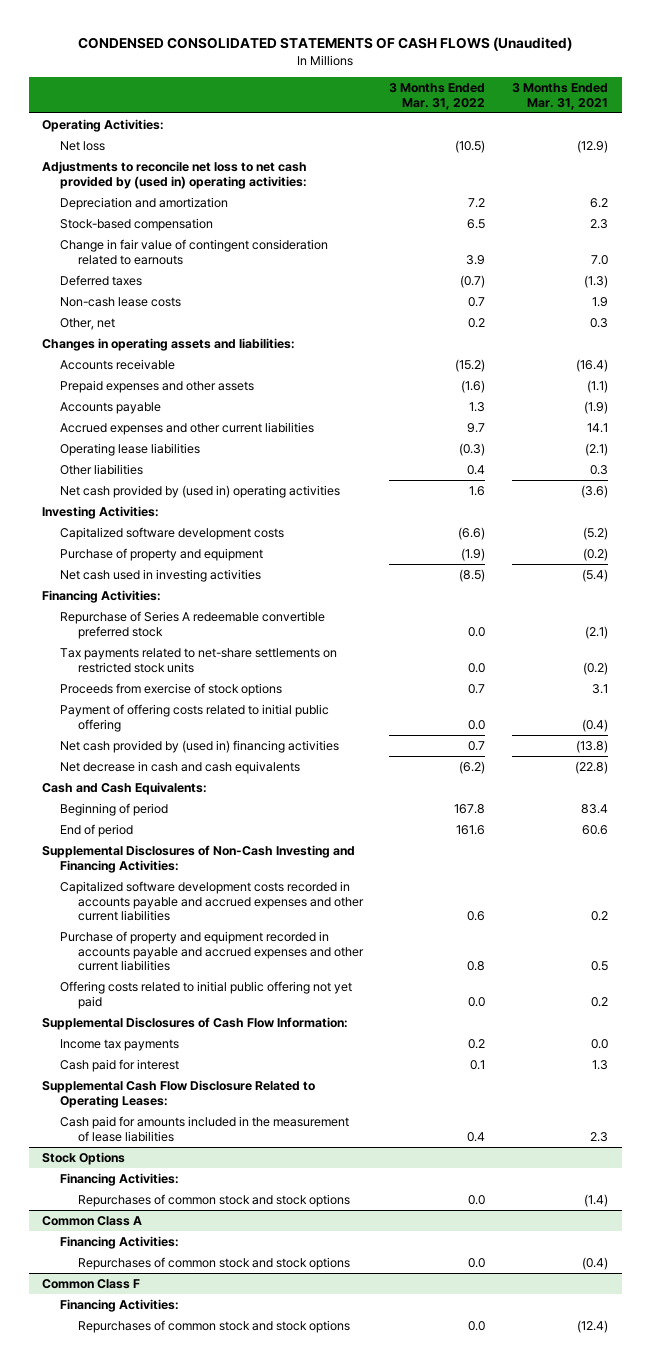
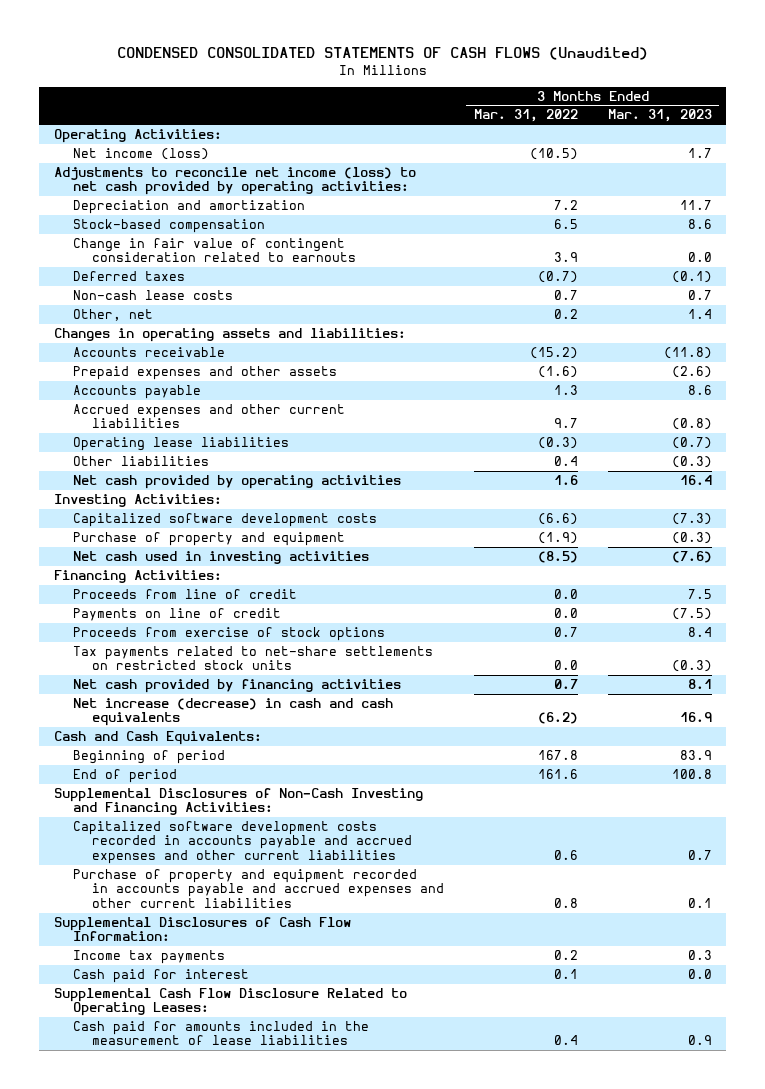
- | 3 Months Ended Mar. 31, 2022 | 3 Months Ended Mar. 31, 2021
+ | 3 Months Ended Mar. 31, 2022 | 3 Months Ended Mar. 31, 2023
- Net loss | (10.5) | (12.9)
- Adjustments to reconcile net loss to net cash provided by (used in) operating activities:
+ Net income (loss) | (10.5) | 1.7
+ Adjustments to reconcile net income (loss) to net cash provided by operating activities:
- Net cash provided by (used in) operating activities | 1.6 | (3.6)
+ Net cash provided by operating activities | 1.6 | 16.4
- Repurchase of Series A redeemable convertible preferred stock | 0.0 | (2.1)
+ Proceeds from line of credit | 0.0 | 7.5
+ Payments on line of credit | 0.0 | (7.5)
- Payment of offering costs related to initial public offering | 0.0 | (0.4)
- Net cash provided by (used in) financing activities | 0.7 | (13.8)
- Net decrease in cash and cash equivalents | (6.2) | (22.8)
moved down: Tax payments related to net-share settlements on restricted stock units | 0.0 | (0.3)
+ Net cash provided by financing activities | 0.7 | 8.1
+ Net increase (decrease) in cash and cash equivalents | (6.2) | 16.9
- Offering costs related to initial public offering not yet paid | 0.0 | 0.2
- Stock Options
- Financing Activities:
- Repurchases of common stock and stock options | 0.0 | (1.4)
- Common Class A
- Financing Activities:
- Repurchases of common stock and stock options | 0.0 | (0.4)
- Common Class F
- Financing Activities:
- Repurchases of common stock and stock options | 0.0 | (12.4)

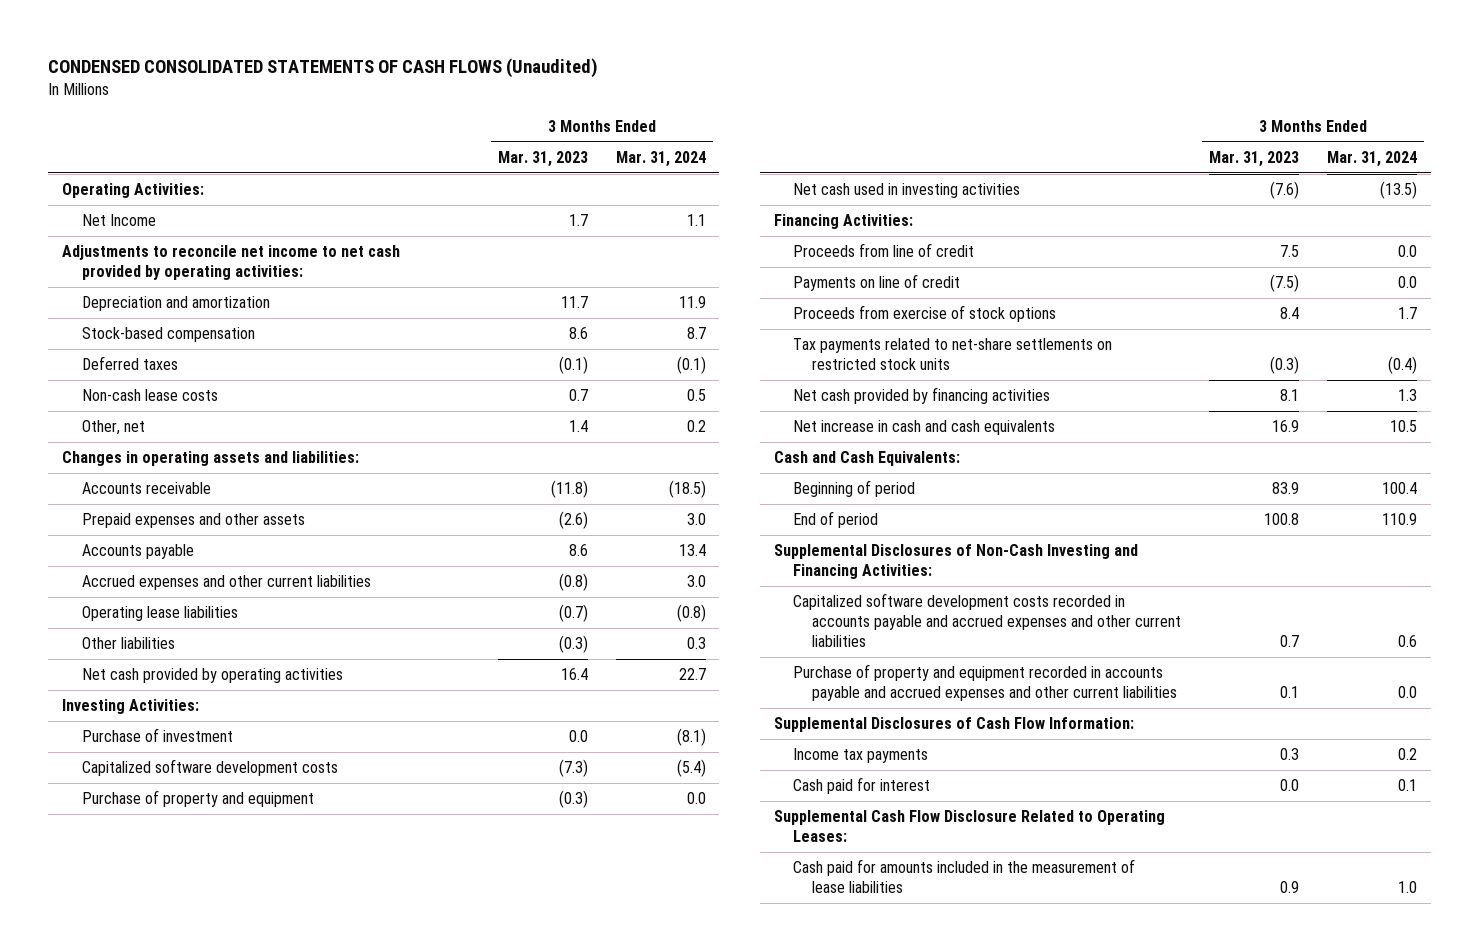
- | 3 Months Ended Mar. 31, 2022 | 3 Months Ended Mar. 31, 2023
+ | 3 Months Ended Mar. 31, 2023 | 3 Months Ended Mar. 31, 2024
- Net income (loss) | (10.5) | 1.7
- Adjustments to reconcile net income (loss) to net cash provided by operating activities:
+ Net Income | 1.7 | 1.1
+ Adjustments to reconcile net income to net cash provided by operating activities:
- Change in fair value of contingent consideration related to earnouts | 3.9 | 0.0
+ Purchase of investment | 0.0 | (8.1)
- Net increase (decrease) in cash and cash equivalents | (6.2) | 16.9
+ Net increase in cash and cash equivalents | 16.9 | 10.5

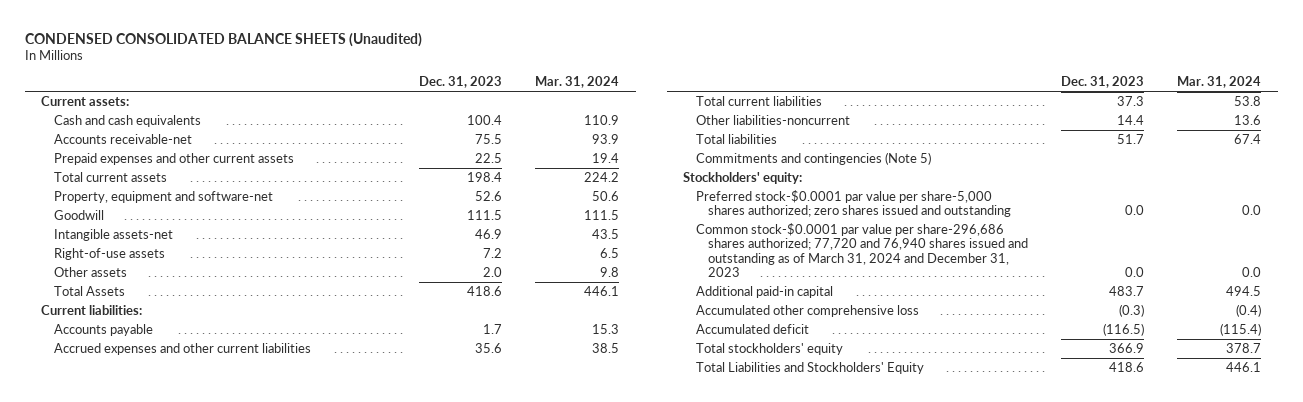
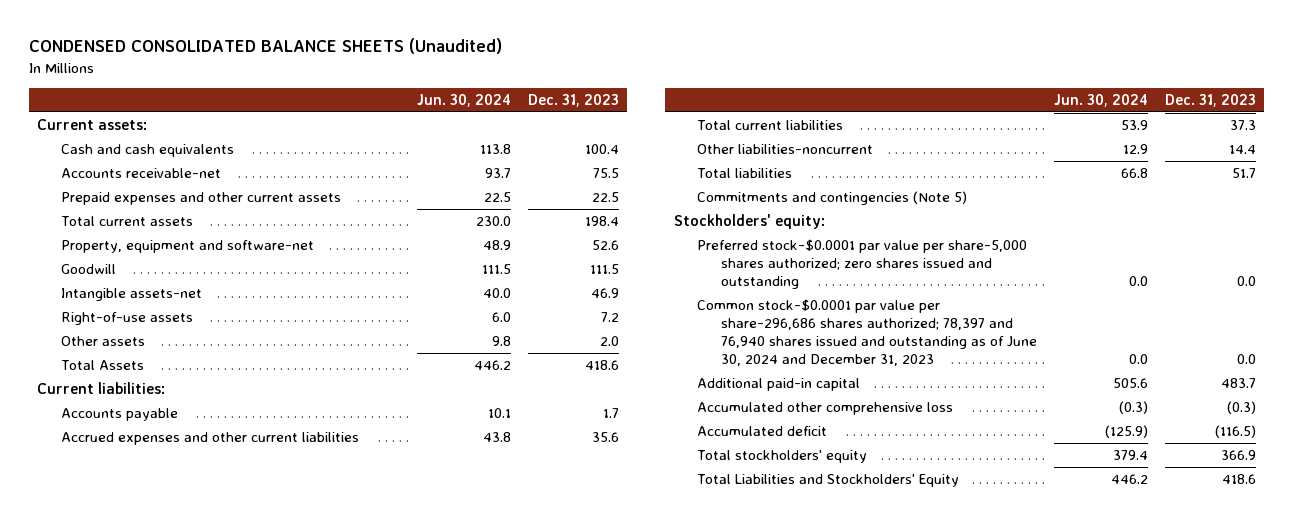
- | Dec. 31, 2023 | Mar. 31, 2024
+ | Jun. 30, 2024 | Dec. 31, 2023
- Common stock-$0.0001 par value per share-296,686 shares authorized; 77,720 and 76,940 shares issued and outstanding as of March 31, 2024 and December 31, 2023 | 0.0 | 0.0
+ Common stock-$0.0001 par value per share-296,686 shares authorized; 78,397 and 76,940 shares issued and outstanding as of June 30, 2024 and December 31, 2023 | 0.0 | 0.0

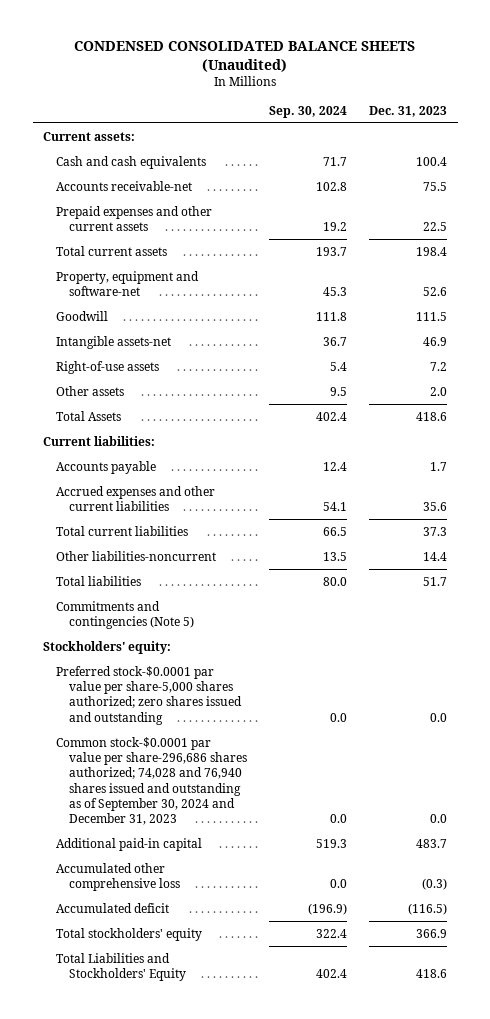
- | Jun. 30, 2024 | Dec. 31, 2023
+ | Sep. 30, 2024 | Dec. 31, 2023
- Common stock-$0.0001 par value per share-296,686 shares authorized; 78,397 and 76,940 shares issued and outstanding as of June 30, 2024 and December 31, 2023 | 0.0 | 0.0
+ Common stock-$0.0001 par value per share-296,686 shares authorized; 74,028 and 76,940 shares issued and outstanding as of September 30, 2024 and December 31, 2023 | 0.0 | 0.0

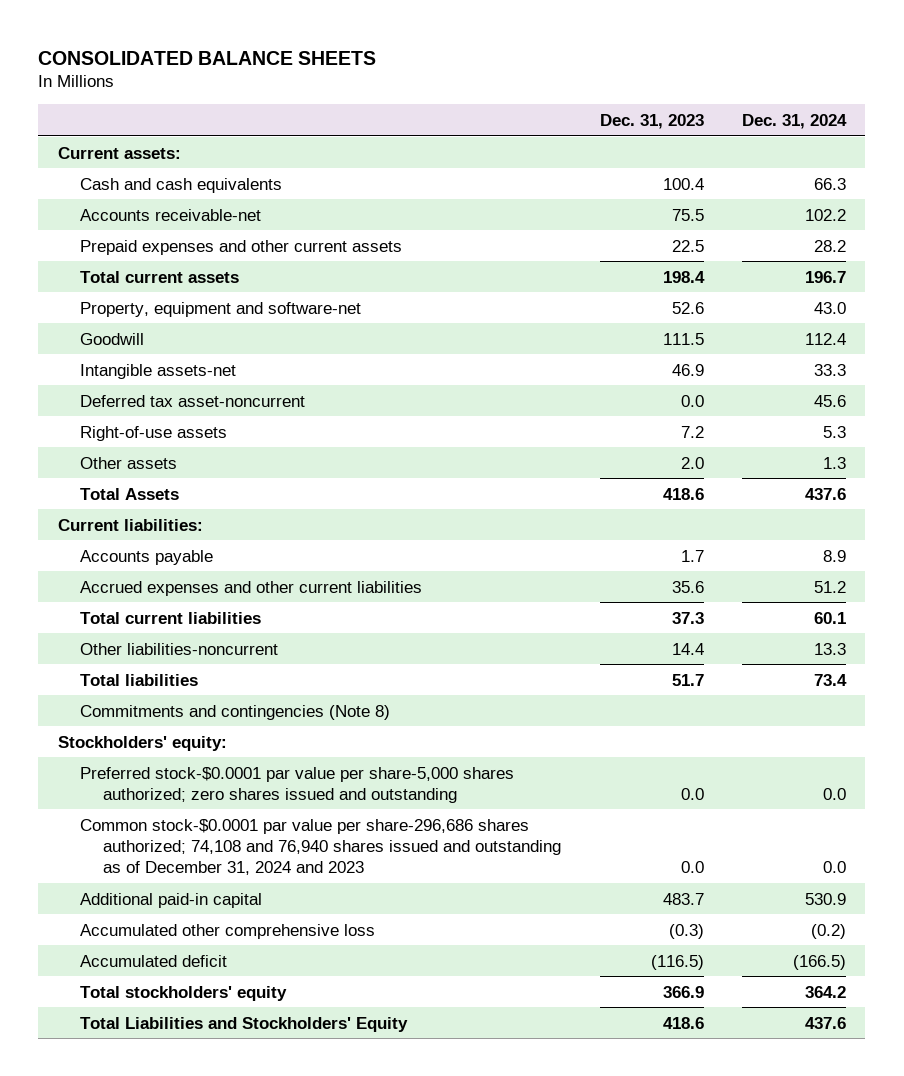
- CONDENSED CONSOLIDATED BALANCE SHEETS (Unaudited)
+ CONSOLIDATED BALANCE SHEETS
- | Sep. 30, 2024 | Dec. 31, 2023
+ | Dec. 31, 2023 | Dec. 31, 2024
+ Deferred tax asset-noncurrent | 0.0 | 45.6
- Commitments and contingencies (Note 5)
+ Commitments and contingencies (Note 8)
- Common stock-$0.0001 par value per share-296,686 shares authorized; 74,028 and 76,940 shares issued and outstanding as of September 30, 2024 and December 31, 2023 | 0.0 | 0.0
+ Common stock-$0.0001 par value per share-296,686 shares authorized; 74,108 and 76,940 shares issued and outstanding as of December 31, 2024 and 2023 | 0.0 | 0.0

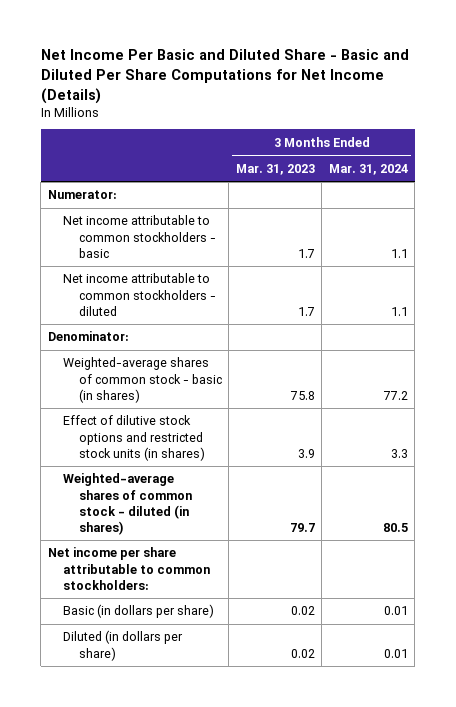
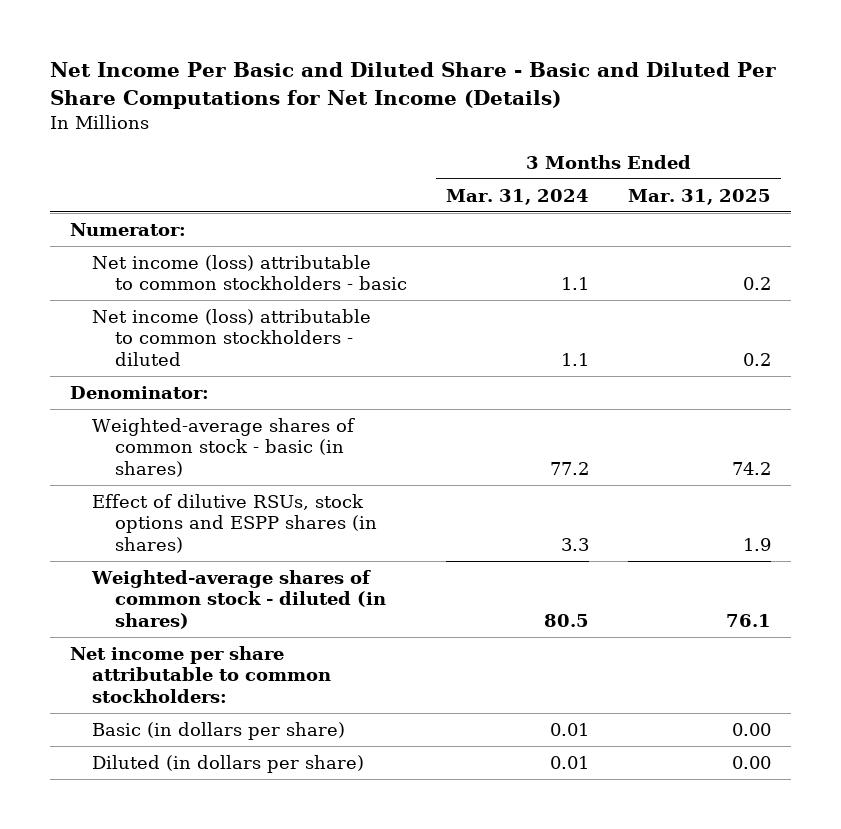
- | 3 Months Ended Mar. 31, 2023 | 3 Months Ended Mar. 31, 2024
+ | 3 Months Ended Mar. 31, 2024 | 3 Months Ended Mar. 31, 2025
- Net income attributable to common stockholders - basic | 1.7 | 1.1
- Net income attributable to common stockholders - diluted | 1.7 | 1.1
+ Net income (loss) attributable to common stockholders - basic | 1.1 | 0.2
+ Net income (loss) attributable to common stockholders - diluted | 1.1 | 0.2
- Effect of dilutive stock options and restricted stock units (in shares) | 3.9 | 3.3
+ Effect of dilutive RSUs, stock options and ESPP shares (in shares) | 3.3 | 1.9

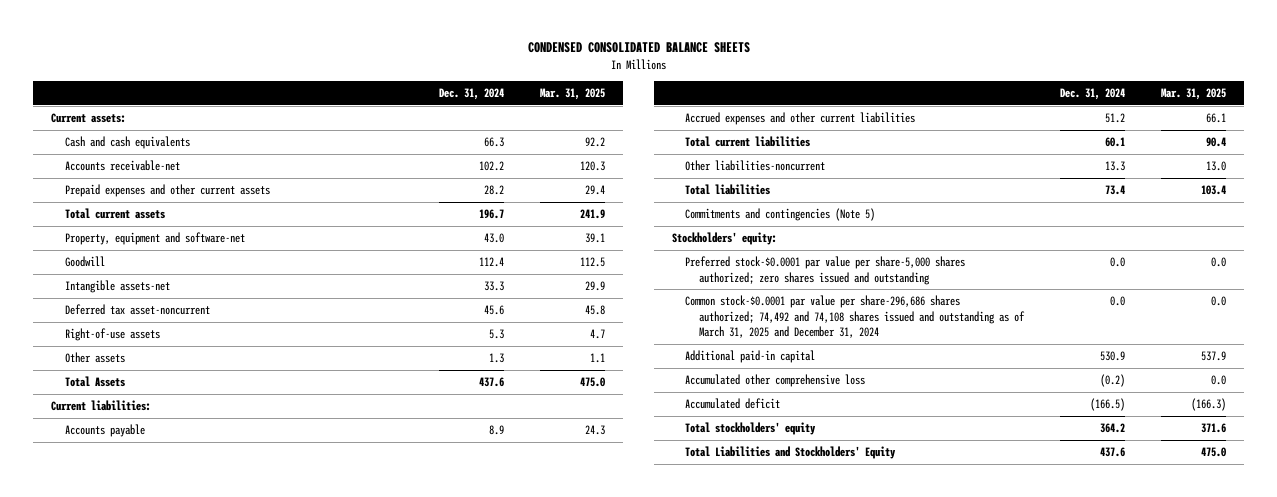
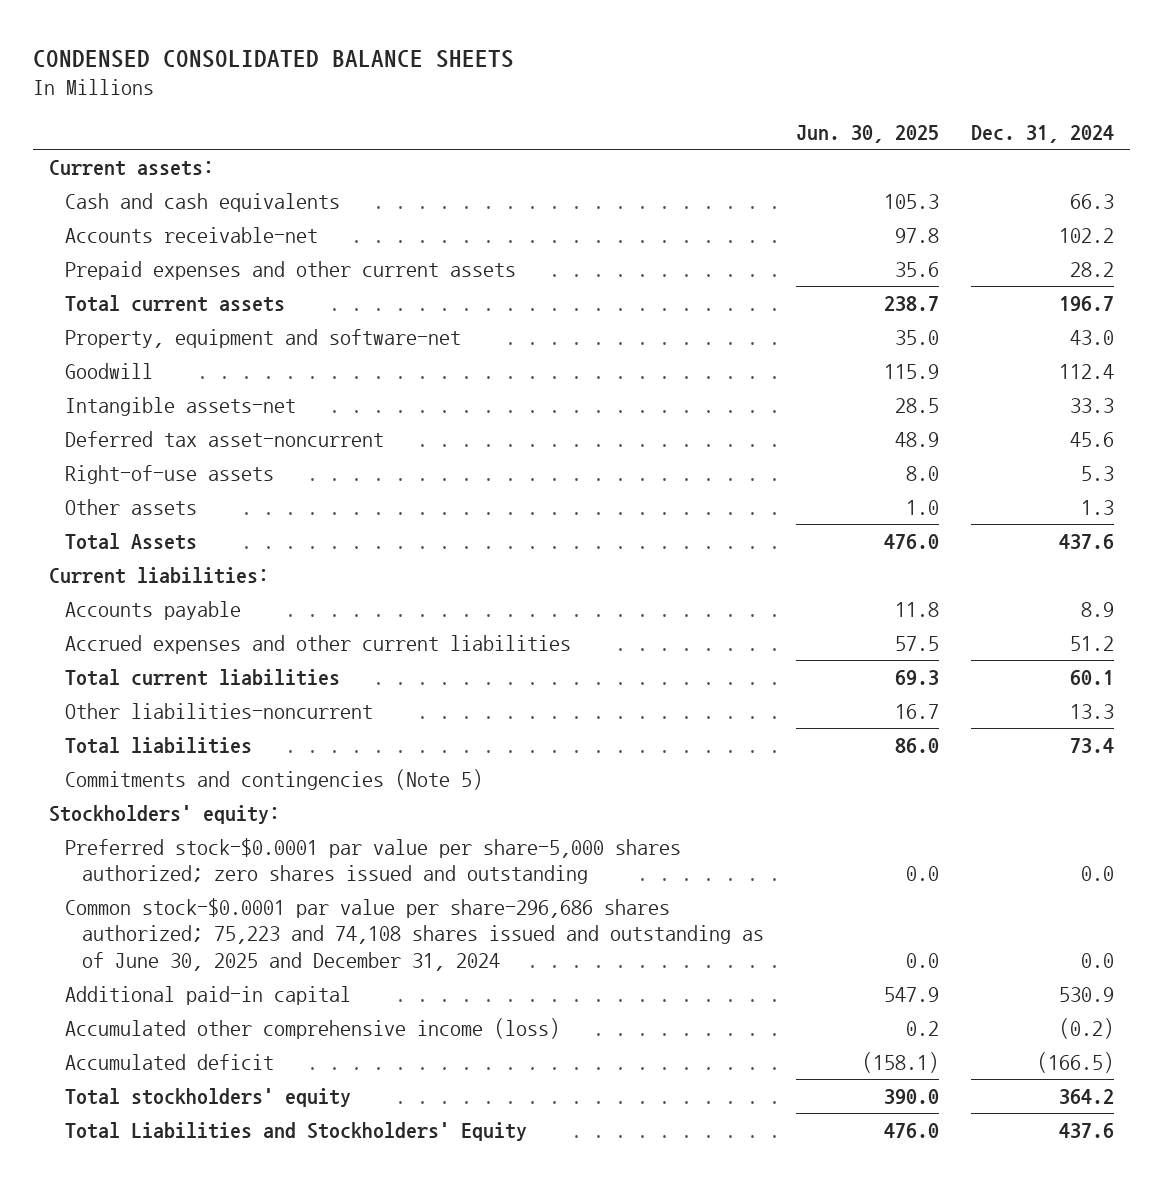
- | Dec. 31, 2024 | Mar. 31, 2025
+ | Jun. 30, 2025 | Dec. 31, 2024
- Common stock-$0.0001 par value per share-296,686 shares authorized; 74,492 and 74,108 shares issued and outstanding as of March 31, 2025 and December 31, 2024 | 0.0 | 0.0
+ Common stock-$0.0001 par value per share-296,686 shares authorized; 75,223 and 74,108 shares issued and outstanding as of June 30, 2025 and December 31, 2024 | 0.0 | 0.0
- Accumulated other comprehensive loss | (0.2) | 0.0
+ Accumulated other comprehensive income (loss) | 0.2 | (0.2)

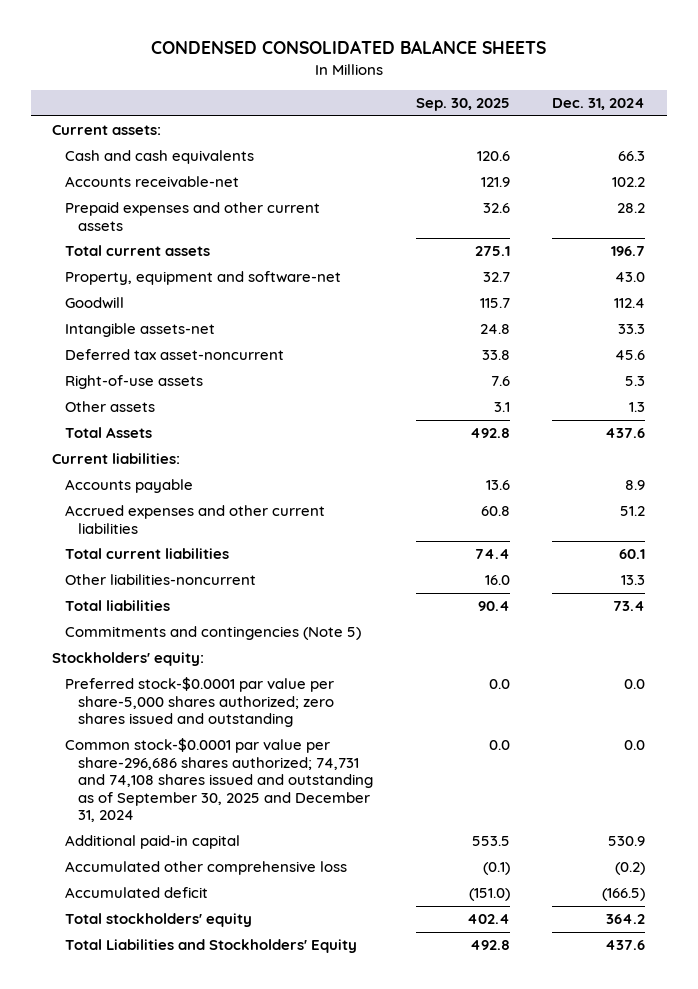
- | Jun. 30, 2025 | Dec. 31, 2024
+ | Sep. 30, 2025 | Dec. 31, 2024
- Common stock-$0.0001 par value per share-296,686 shares authorized; 75,223 and 74,108 shares issued and outstanding as of June 30, 2025 and December 31, 2024 | 0.0 | 0.0
+ Common stock-$0.0001 par value per share-296,686 shares authorized; 74,731 and 74,108 shares issued and outstanding as of September 30, 2025 and December 31, 2024 | 0.0 | 0.0
- Accumulated other comprehensive income (loss) | 0.2 | (0.2)
+ Accumulated other comprehensive loss | (0.1) | (0.2)

